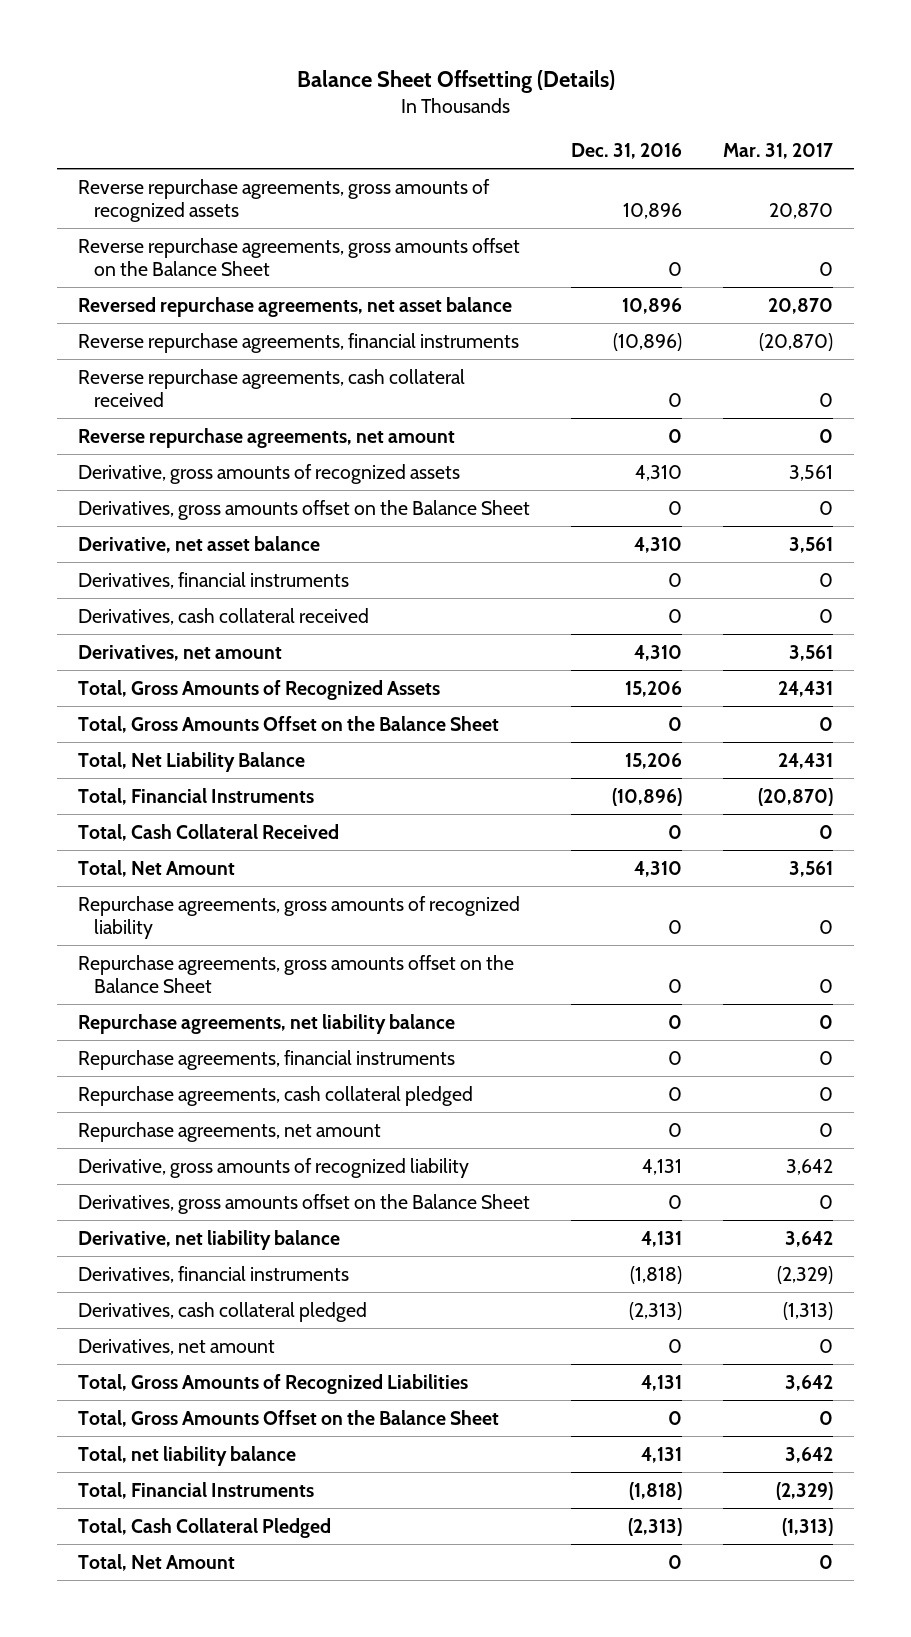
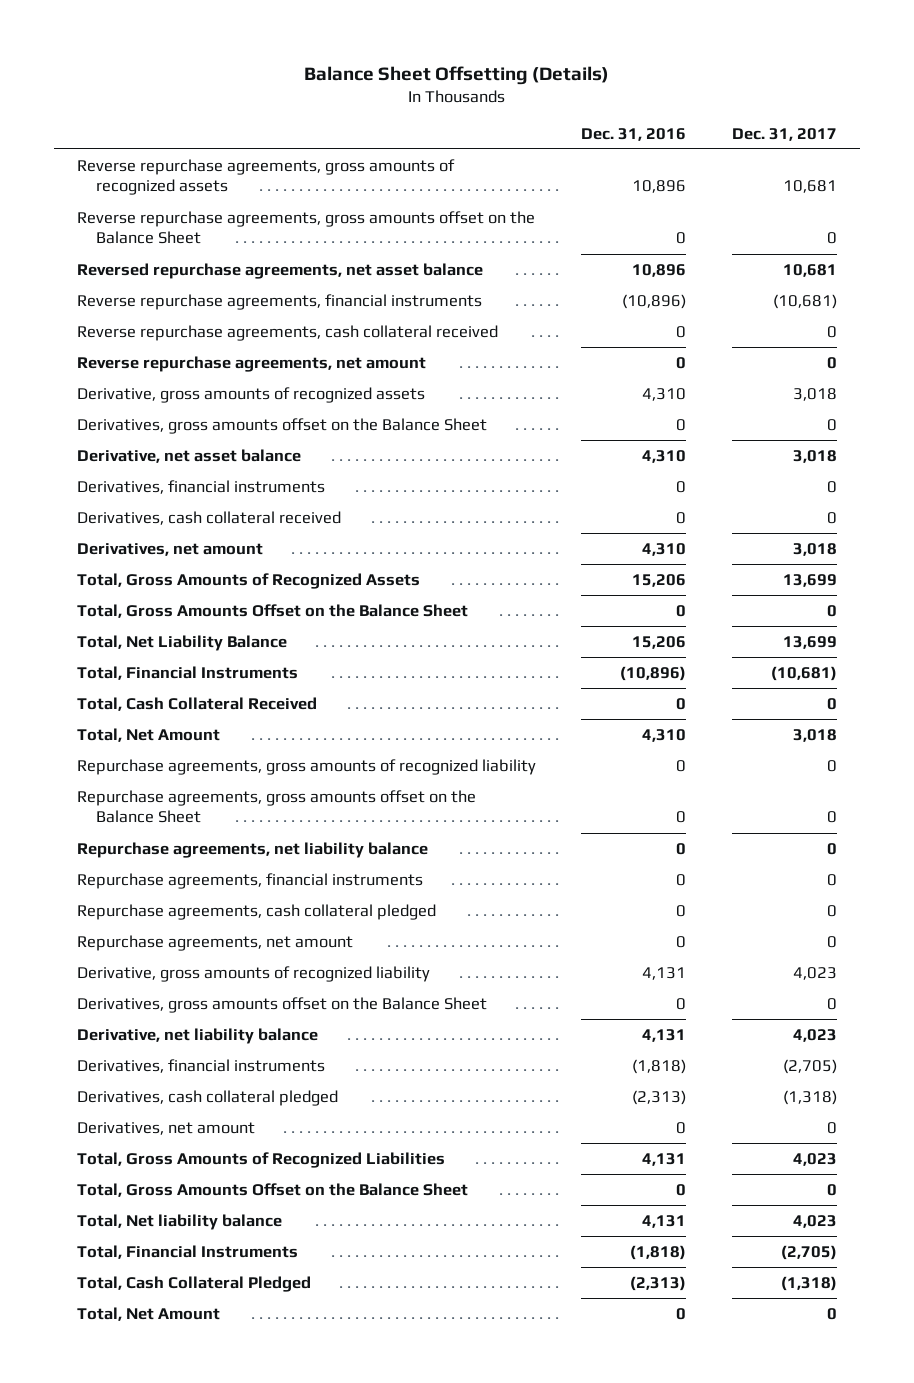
- | Dec. 31, 2016 | Mar. 31, 2017
+ | Dec. 31, 2016 | Dec. 31, 2017
- Total, net liability balance | 4,131 | 3,642
+ Total, Net liability balance | 4,131 | 4,023

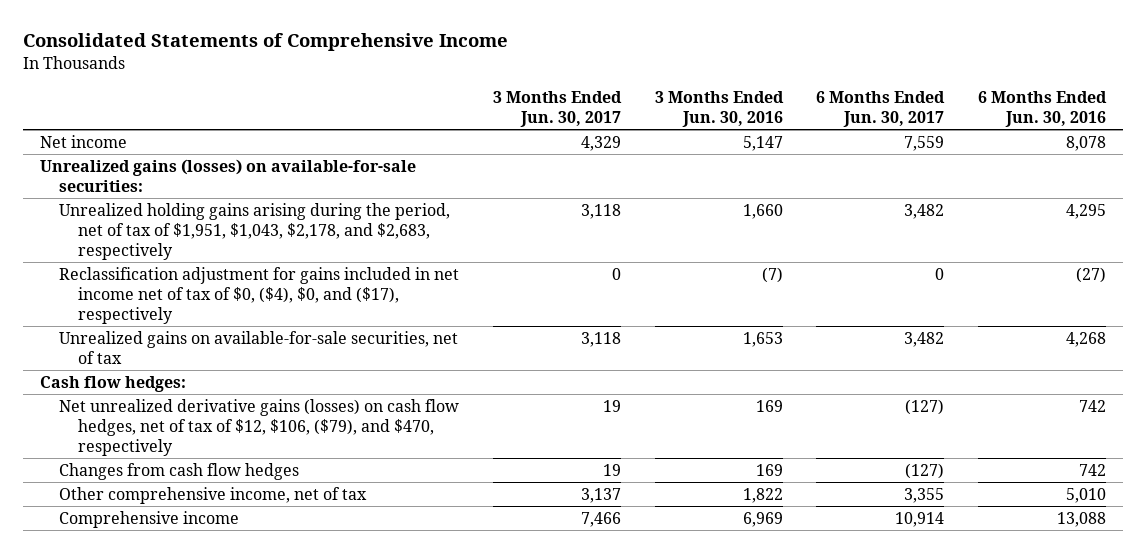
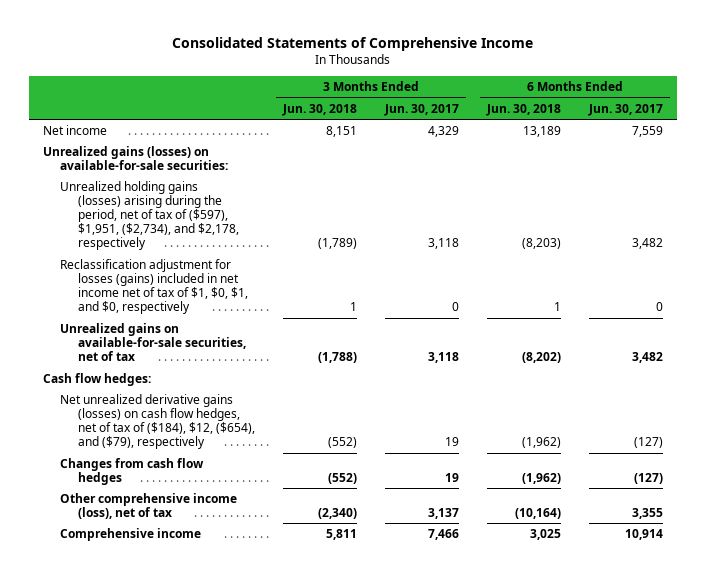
- | 3 Months Ended Jun. 30, 2017 | 3 Months Ended Jun. 30, 2016 | 6 Months Ended Jun. 30, 2017 | 6 Months Ended Jun. 30, 2016
+ | 3 Months Ended Jun. 30, 2018 | 3 Months Ended Jun. 30, 2017 | 6 Months Ended Jun. 30, 2018 | 6 Months Ended Jun. 30, 2017
- Unrealized holding gains arising during the period, net of tax of $1,951, $1,043, $2,178, and $2,683, respectively | 3,118 | 1,660 | 3,482 | 4,295
- Reclassification adjustment for gains included in net income net of tax of $0, ($4), $0, and ($17), respectively | 0 | (7) | 0 | (27)
+ Unrealized holding gains (losses) arising during the period, net of tax of ($597), $1,951, ($2,734), and $2,178, respectively | (1,789) | 3,118 | (8,203) | 3,482
+ Reclassification adjustment for losses (gains) included in net income net of tax of $1, $0, $1, and $0, respectively | 1 | 0 | 1 | 0
- Net unrealized derivative gains (losses) on cash flow hedges, net of tax of $12, $106, ($79), and $470, respectively | 19 | 169 | (127) | 742
+ Net unrealized derivative gains (losses) on cash flow hedges, net of tax of ($184), $12, ($654), and ($79), respectively | (552) | 19 | (1,962) | (127)
- Other comprehensive income, net of tax | 3,137 | 1,822 | 3,355 | 5,010
+ Other comprehensive income (loss), net of tax | (2,340) | 3,137 | (10,164) | 3,355

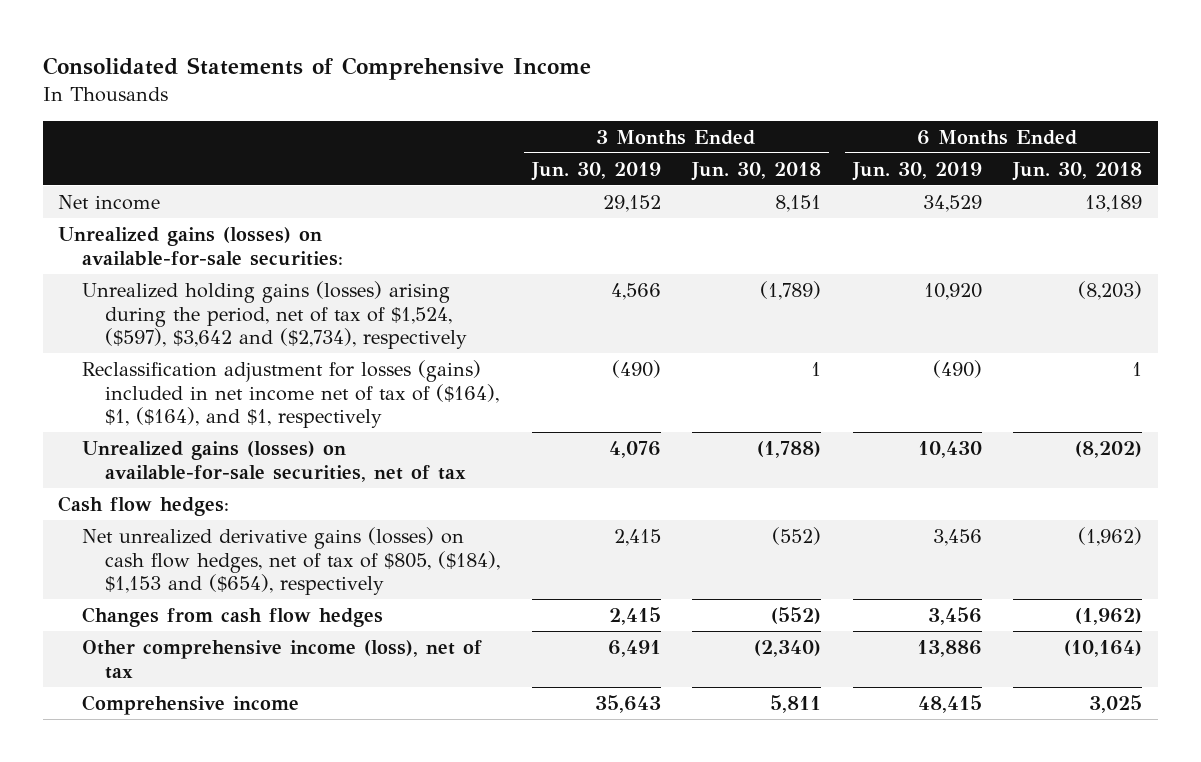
- | 3 Months Ended Jun. 30, 2018 | 3 Months Ended Jun. 30, 2017 | 6 Months Ended Jun. 30, 2018 | 6 Months Ended Jun. 30, 2017
+ | 3 Months Ended Jun. 30, 2019 | 3 Months Ended Jun. 30, 2018 | 6 Months Ended Jun. 30, 2019 | 6 Months Ended Jun. 30, 2018
- Unrealized holding gains (losses) arising during the period, net of tax of ($597), $1,951, ($2,734), and $2,178, respectively | (1,789) | 3,118 | (8,203) | 3,482
- Reclassification adjustment for losses (gains) included in net income net of tax of $1, $0, $1, and $0, respectively | 1 | 0 | 1 | 0
- Unrealized gains on available-for-sale securities, net of tax | (1,788) | 3,118 | (8,202) | 3,482
+ Unrealized holding gains (losses) arising during the period, net of tax of $1,524, ($597), $3,642 and ($2,734), respectively | 4,566 | (1,789) | 10,920 | (8,203)
+ Reclassification adjustment for losses (gains) included in net income net of tax of ($164), $1, ($164), and $1, respectively | (490) | 1 | (490) | 1
+ Unrealized gains (losses) on available-for-sale securities, net of tax | 4,076 | (1,788) | 10,430 | (8,202)
- Net unrealized derivative gains (losses) on cash flow hedges, net of tax of ($184), $12, ($654), and ($79), respectively | (552) | 19 | (1,962) | (127)
+ Net unrealized derivative gains (losses) on cash flow hedges, net of tax of $805, ($184), $1,153 and ($654), respectively | 2,415 | (552) | 3,456 | (1,962)

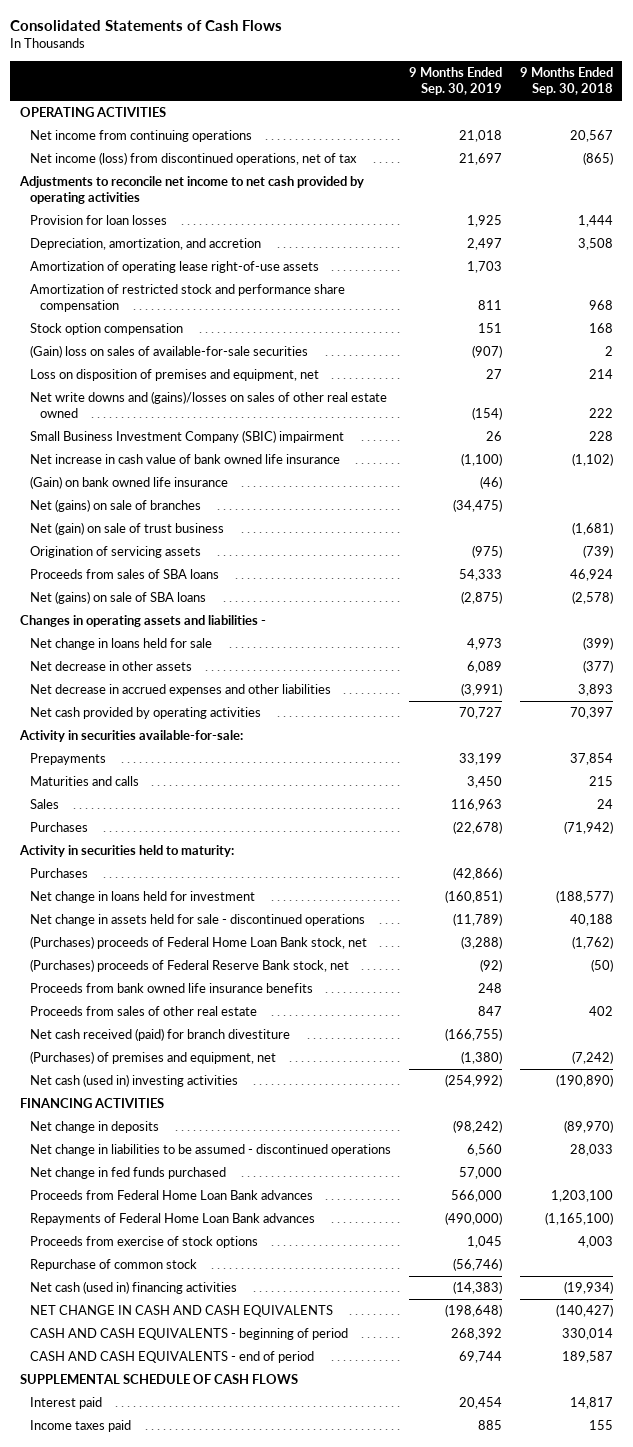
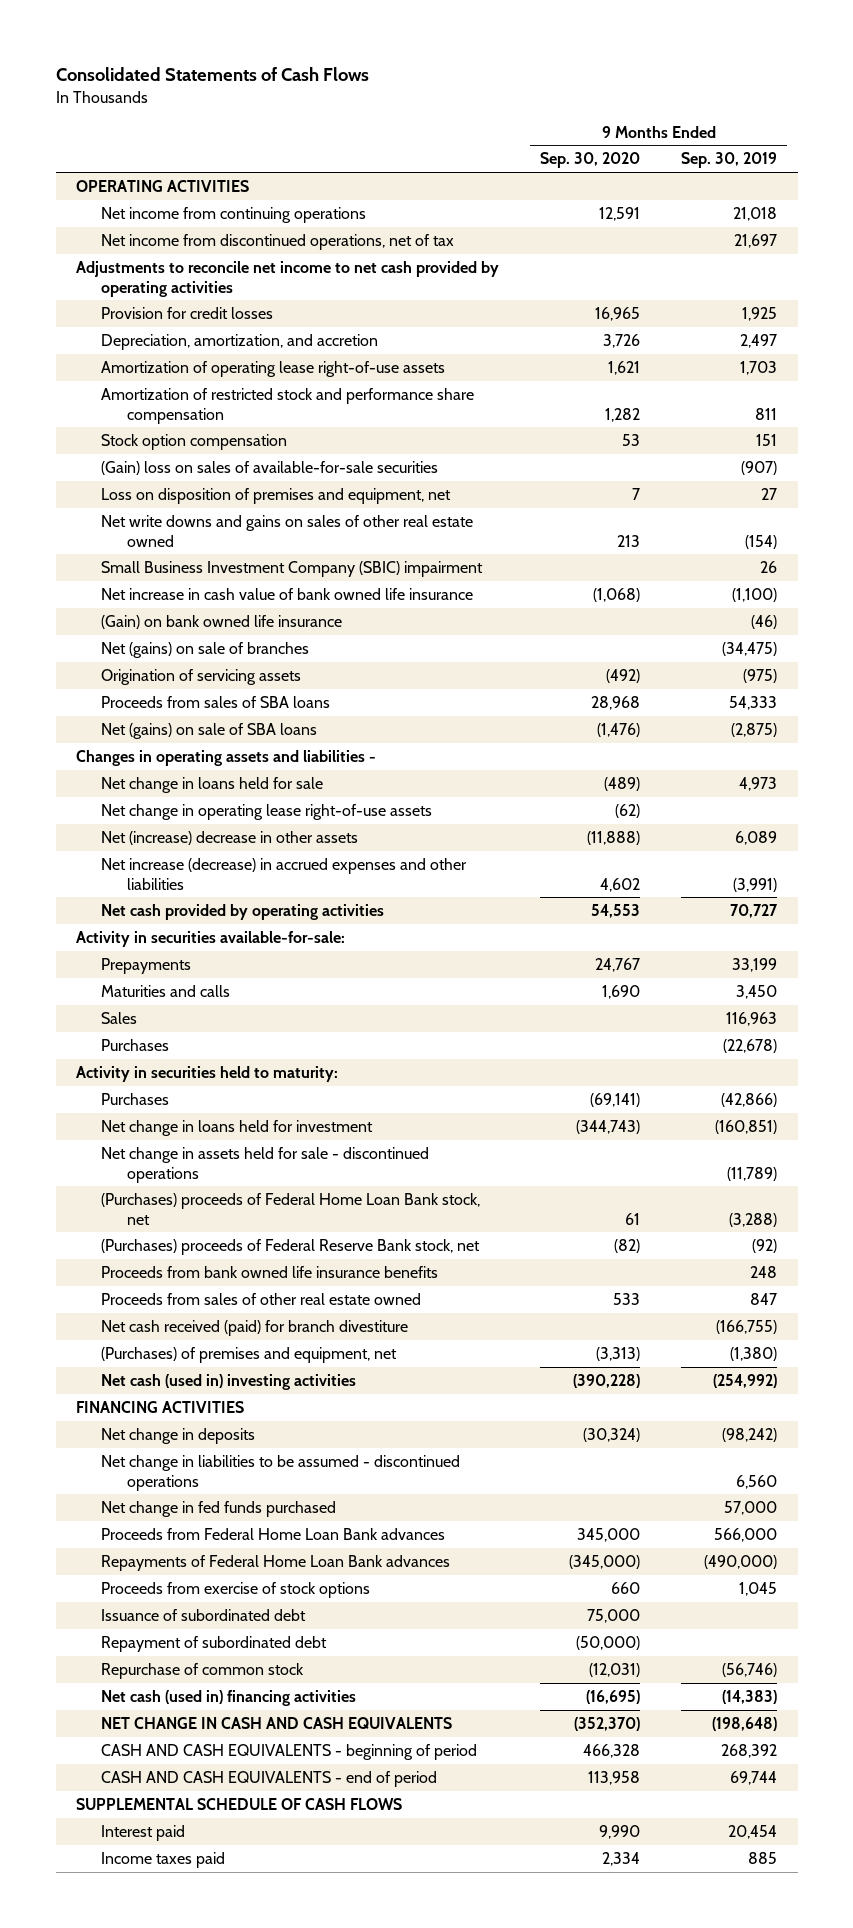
- | 9 Months Ended Sep. 30, 2019 | 9 Months Ended Sep. 30, 2018
+ | 9 Months Ended Sep. 30, 2020 | 9 Months Ended Sep. 30, 2019
- Net income (loss) from discontinued operations, net of tax | 21,697 | (865)
+ Net income from discontinued operations, net of tax | | 21,697
- Provision for loan losses | 1,925 | 1,444
+ Provision for credit losses | 16,965 | 1,925
- Net write downs and (gains)/losses on sales of other real estate owned | (154) | 222
+ Net write downs and gains on sales of other real estate owned | 213 | (154)
- Net (gain) on sale of trust business | | (1,681)
- Net decrease in other assets | 6,089 | (377)
- Net decrease in accrued expenses and other liabilities | (3,991) | 3,893
+ Net change in operating lease right-of-use assets | (62) |
+ Net (increase) decrease in other assets | (11,888) | 6,089
+ Net increase (decrease) in accrued expenses and other liabilities | 4,602 | (3,991)
- Proceeds from sales of other real estate | 847 | 402
+ Proceeds from sales of other real estate owned | 533 | 847
+ Issuance of subordinated debt | 75,000 |
+ Repayment of subordinated debt | (50,000) |

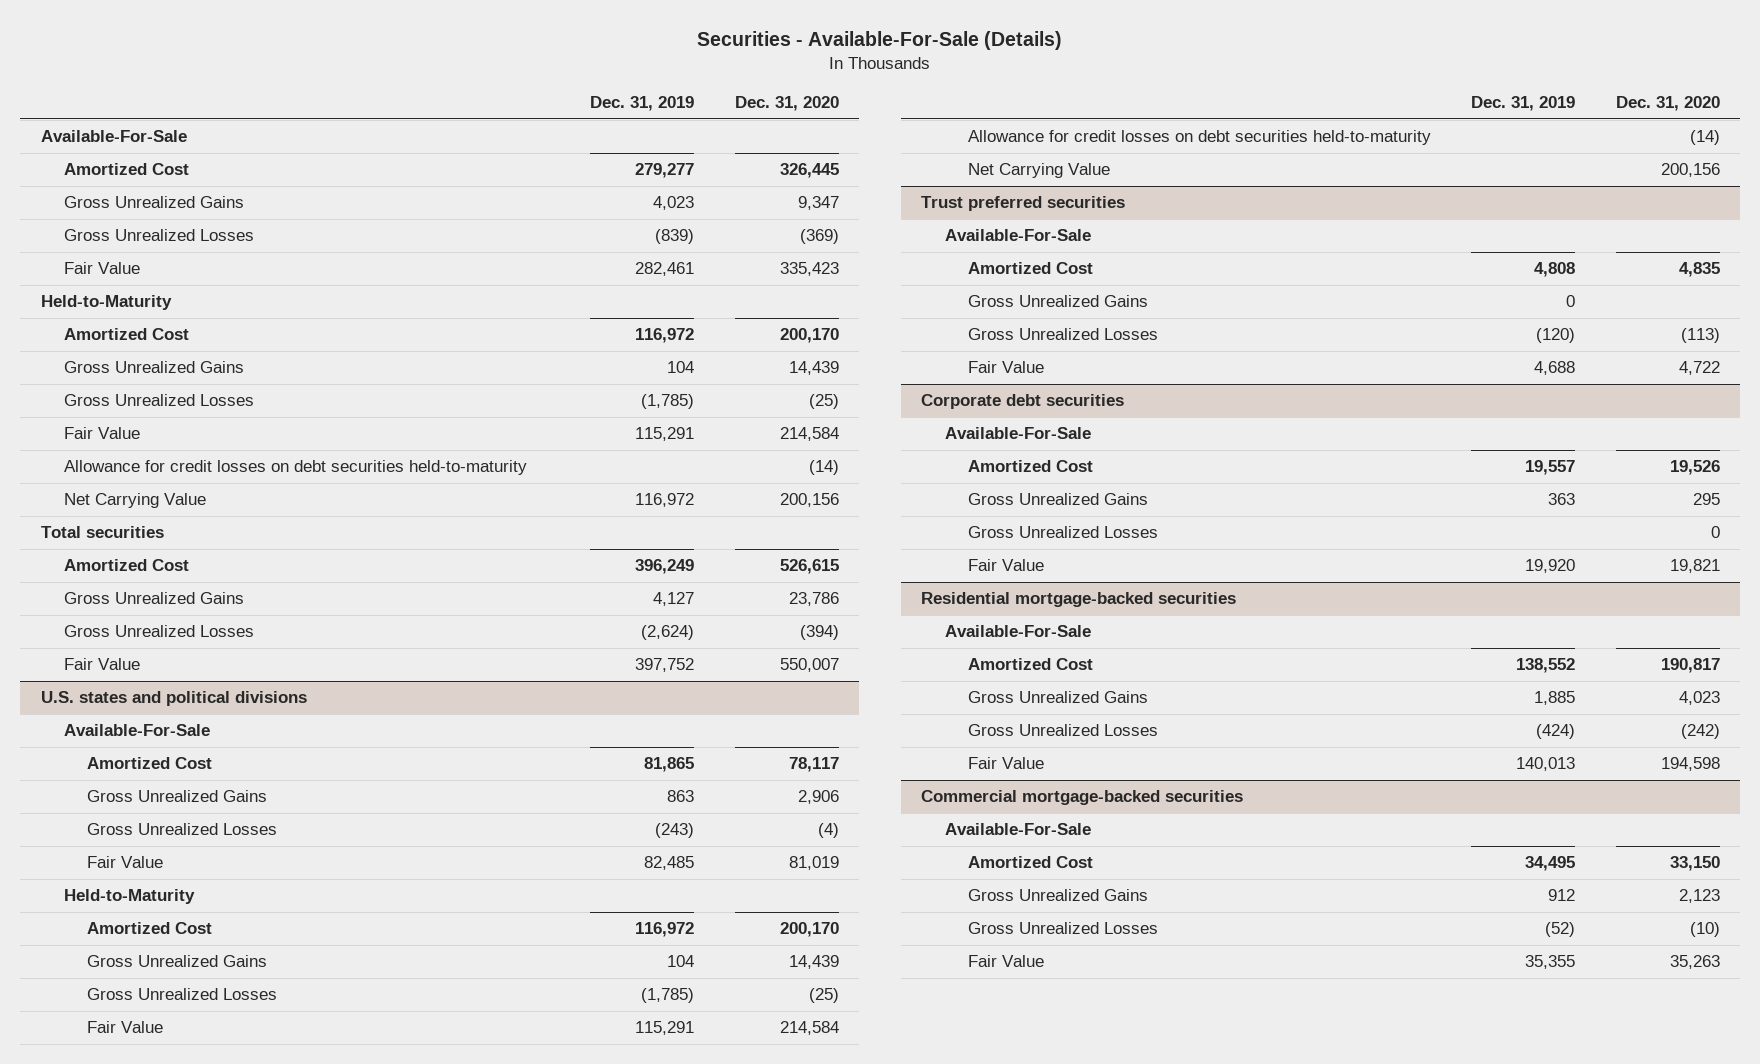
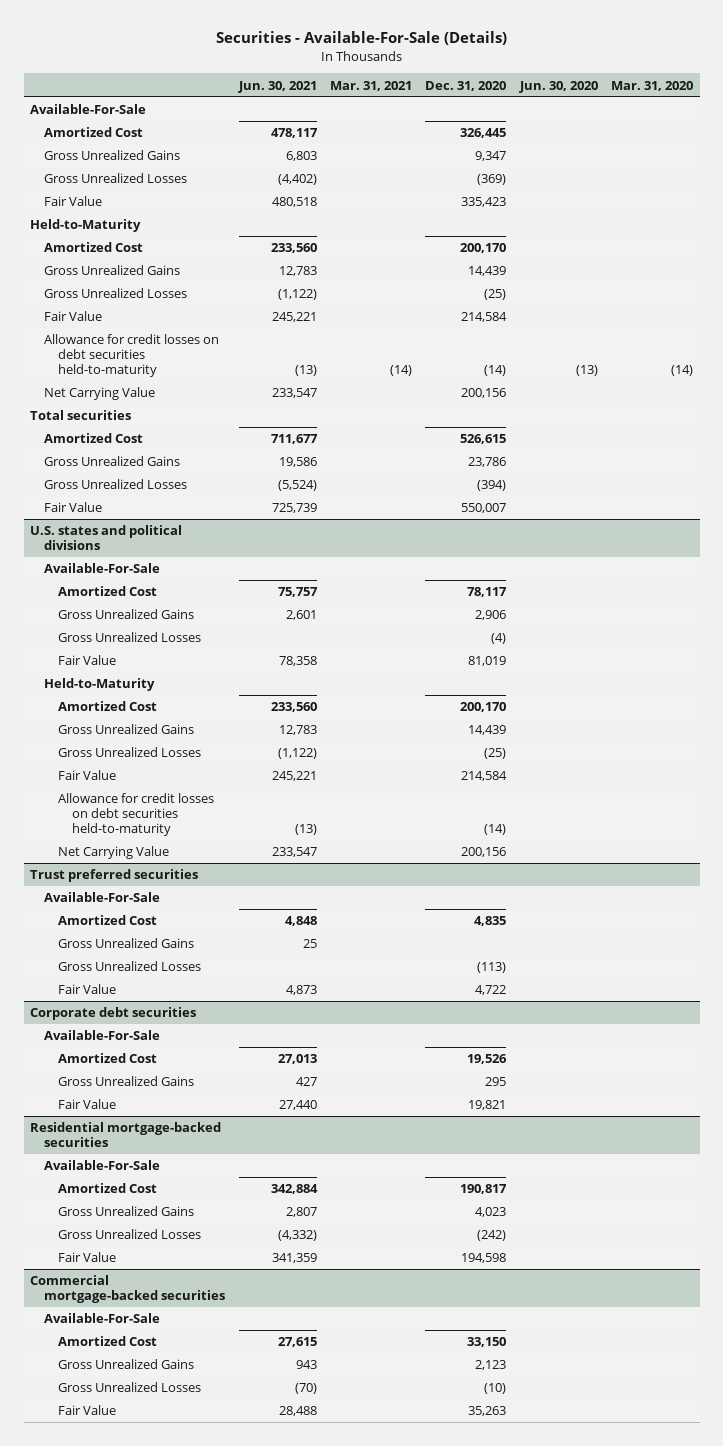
- | Dec. 31, 2019 | Dec. 31, 2020
+ | Jun. 30, 2021 | Mar. 31, 2021 | Dec. 31, 2020 | Jun. 30, 2020 | Mar. 31, 2020
@ Corporate debt securities
- Gross Unrealized Losses | | 0

